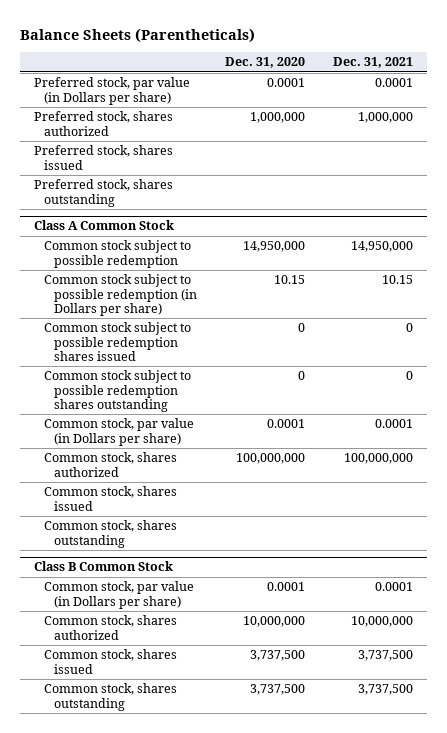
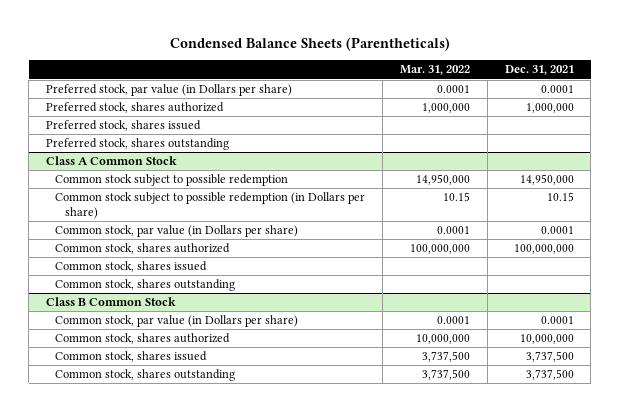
- Balance Sheets (Parentheticals)
+ Condensed Balance Sheets (Parentheticals)
- | Dec. 31, 2020 | Dec. 31, 2021
+ | Mar. 31, 2022 | Dec. 31, 2021
@ Class A Common Stock
- Common stock subject to possible redemption shares issued | 0 | 0
- Common stock subject to possible redemption shares outstanding | 0 | 0

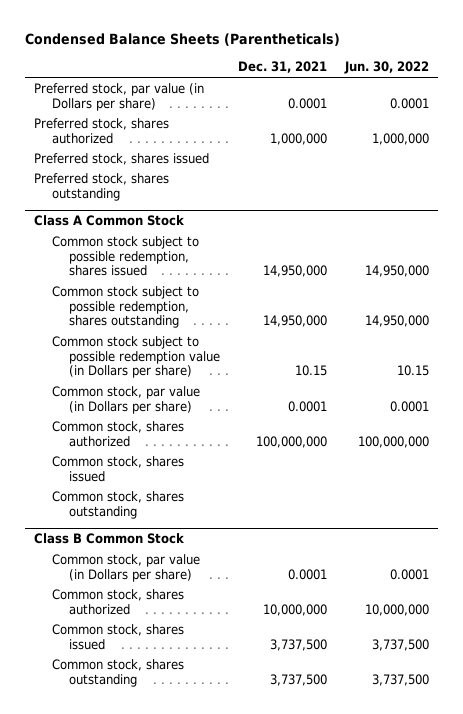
- | Mar. 31, 2022 | Dec. 31, 2021
+ | Dec. 31, 2021 | Jun. 30, 2022
@ Class A Common Stock
- Common stock subject to possible redemption | 14,950,000 | 14,950,000
- Common stock subject to possible redemption (in Dollars per share) | 10.15 | 10.15
+ Common stock subject to possible redemption, shares issued | 14,950,000 | 14,950,000
+ Common stock subject to possible redemption, shares outstanding | 14,950,000 | 14,950,000
+ Common stock subject to possible redemption value (in Dollars per share) | 10.15 | 10.15

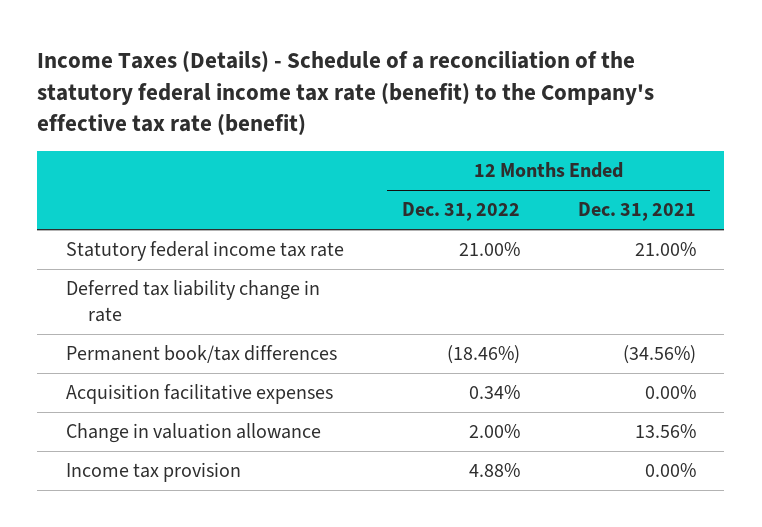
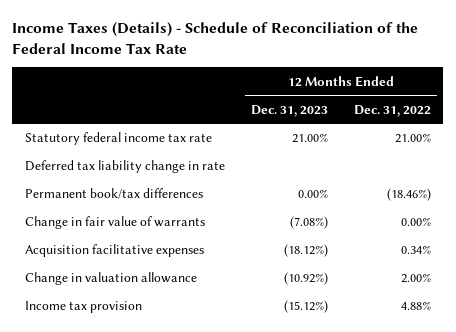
- Income Taxes (Details) - Schedule of a reconciliation of the statutory federal income tax rate (benefit) to the Company's effective tax rate (benefit)
+ Income Taxes (Details) - Schedule of Reconciliation of the Federal Income Tax Rate
- | 12 Months Ended Dec. 31, 2022 | 12 Months Ended Dec. 31, 2021
+ | 12 Months Ended Dec. 31, 2023 | 12 Months Ended Dec. 31, 2022
+ Change in fair value of warrants | (7.08%) | 0.00%

